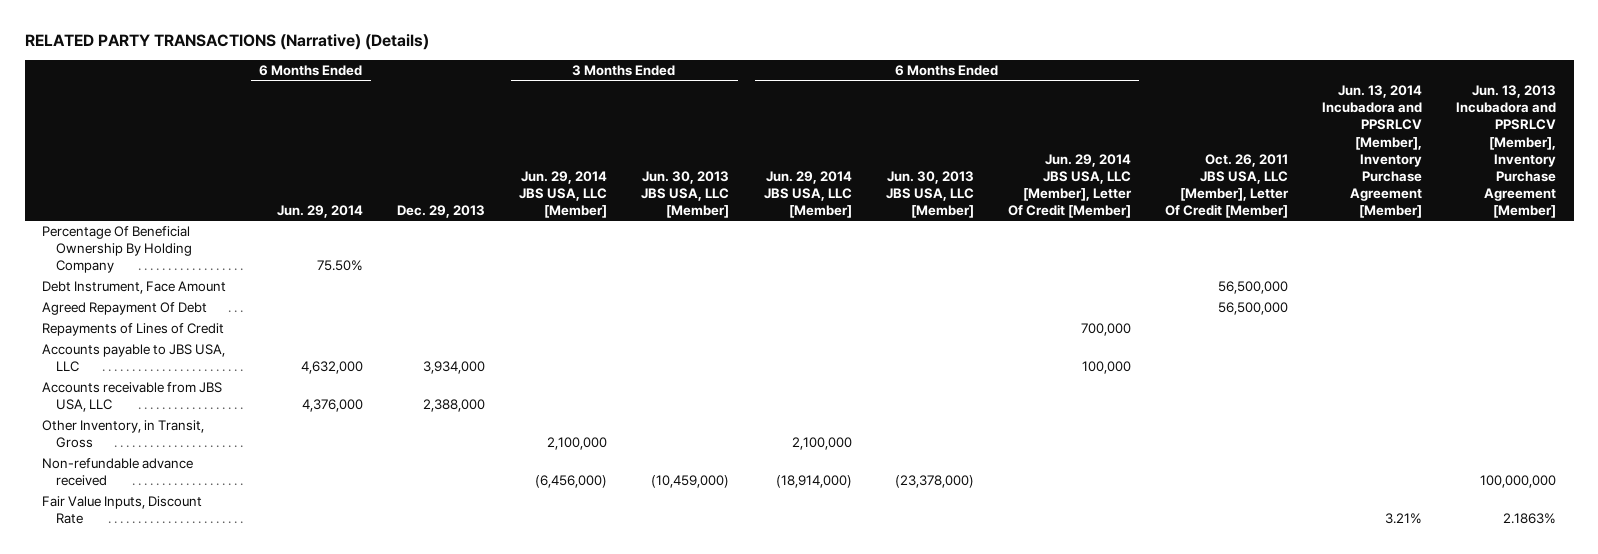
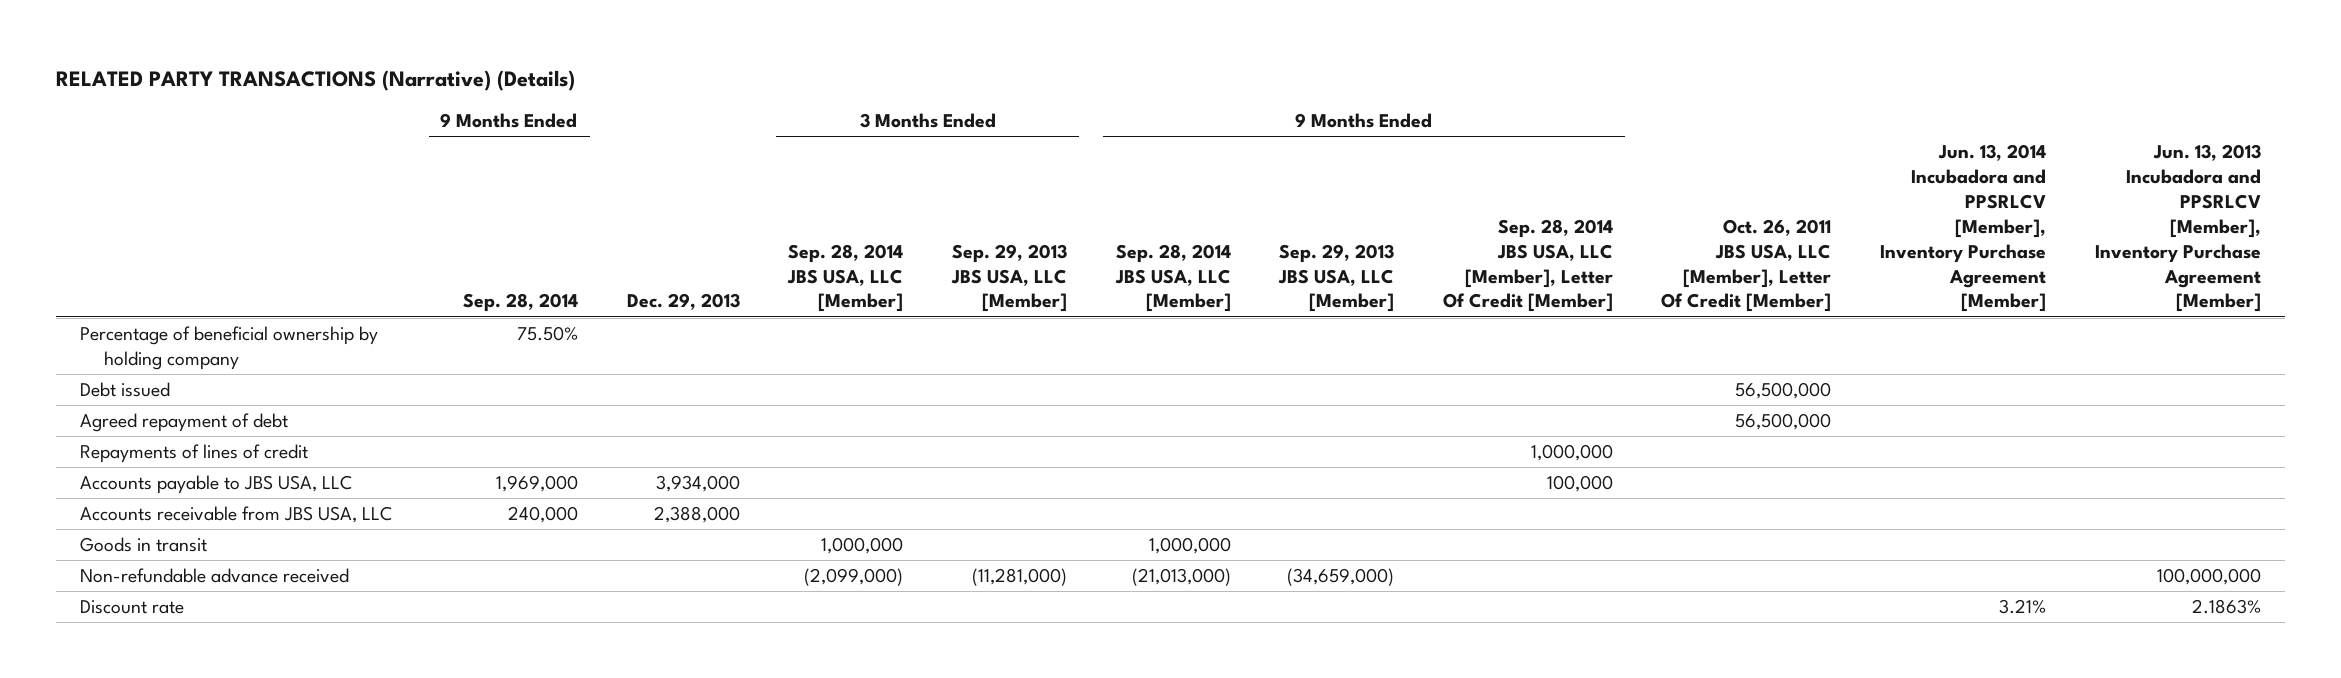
- | 6 Months Ended Jun. 29, 2014 | Dec. 29, 2013 | 3 Months Ended Jun. 29, 2014 JBS USA, LLC [Member] | 3 Months Ended Jun. 30, 2013 JBS USA, LLC [Member] | 6 Months Ended Jun. 29, 2014 JBS USA, LLC [Member] | 6 Months Ended Jun. 30, 2013 JBS USA, LLC [Member] | 6 Months Ended Jun. 29, 2014 JBS USA, LLC [Member], Letter Of Credit [Member] | Oct. 26, 2011 JBS USA, LLC [Member], Letter Of Credit [Member] | Jun. 13, 2014 Incubadora and PPSRLCV [Member], Inventory Purchase Agreement [Member] | Jun. 13, 2013 Incubadora and PPSRLCV [Member], Inventory Purchase Agreement [Member]
+ | 9 Months Ended Sep. 28, 2014 | Dec. 29, 2013 | 3 Months Ended Sep. 28, 2014 JBS USA, LLC [Member] | 3 Months Ended Sep. 29, 2013 JBS USA, LLC [Member] | 9 Months Ended Sep. 28, 2014 JBS USA, LLC [Member] | 9 Months Ended Sep. 29, 2013 JBS USA, LLC [Member] | 9 Months Ended Sep. 28, 2014 JBS USA, LLC [Member], Letter Of Credit [Member] | Oct. 26, 2011 JBS USA, LLC [Member], Letter Of Credit [Member] | Jun. 13, 2014 Incubadora and PPSRLCV [Member], Inventory Purchase Agreement [Member] | Jun. 13, 2013 Incubadora and PPSRLCV [Member], Inventory Purchase Agreement [Member]
- Percentage Of Beneficial Ownership By Holding Company | 75.50% | | | | | | | | |
- Debt Instrument, Face Amount | | | | | | | | 56,500,000 | |
- Agreed Repayment Of Debt | | | | | | | | 56,500,000 | |
- Repayments of Lines of Credit | | | | | | | 700,000 | | |
+ Percentage of beneficial ownership by holding company | 75.50% | | | | | | | | |
+ Debt issued | | | | | | | | 56,500,000 | |
+ Agreed repayment of debt | | | | | | | | 56,500,000 | |
+ Repayments of lines of credit | | | | | | | 1,000,000 | | |
- Other Inventory, in Transit, Gross | | | 2,100,000 | | 2,100,000 | | | | |
+ Goods in transit | | | 1,000,000 | | 1,000,000 | | | | |
- Fair Value Inputs, Discount Rate | | | | | | | | | 3.21% | 2.1863%
+ Discount rate | | | | | | | | | 3.21% | 2.1863%

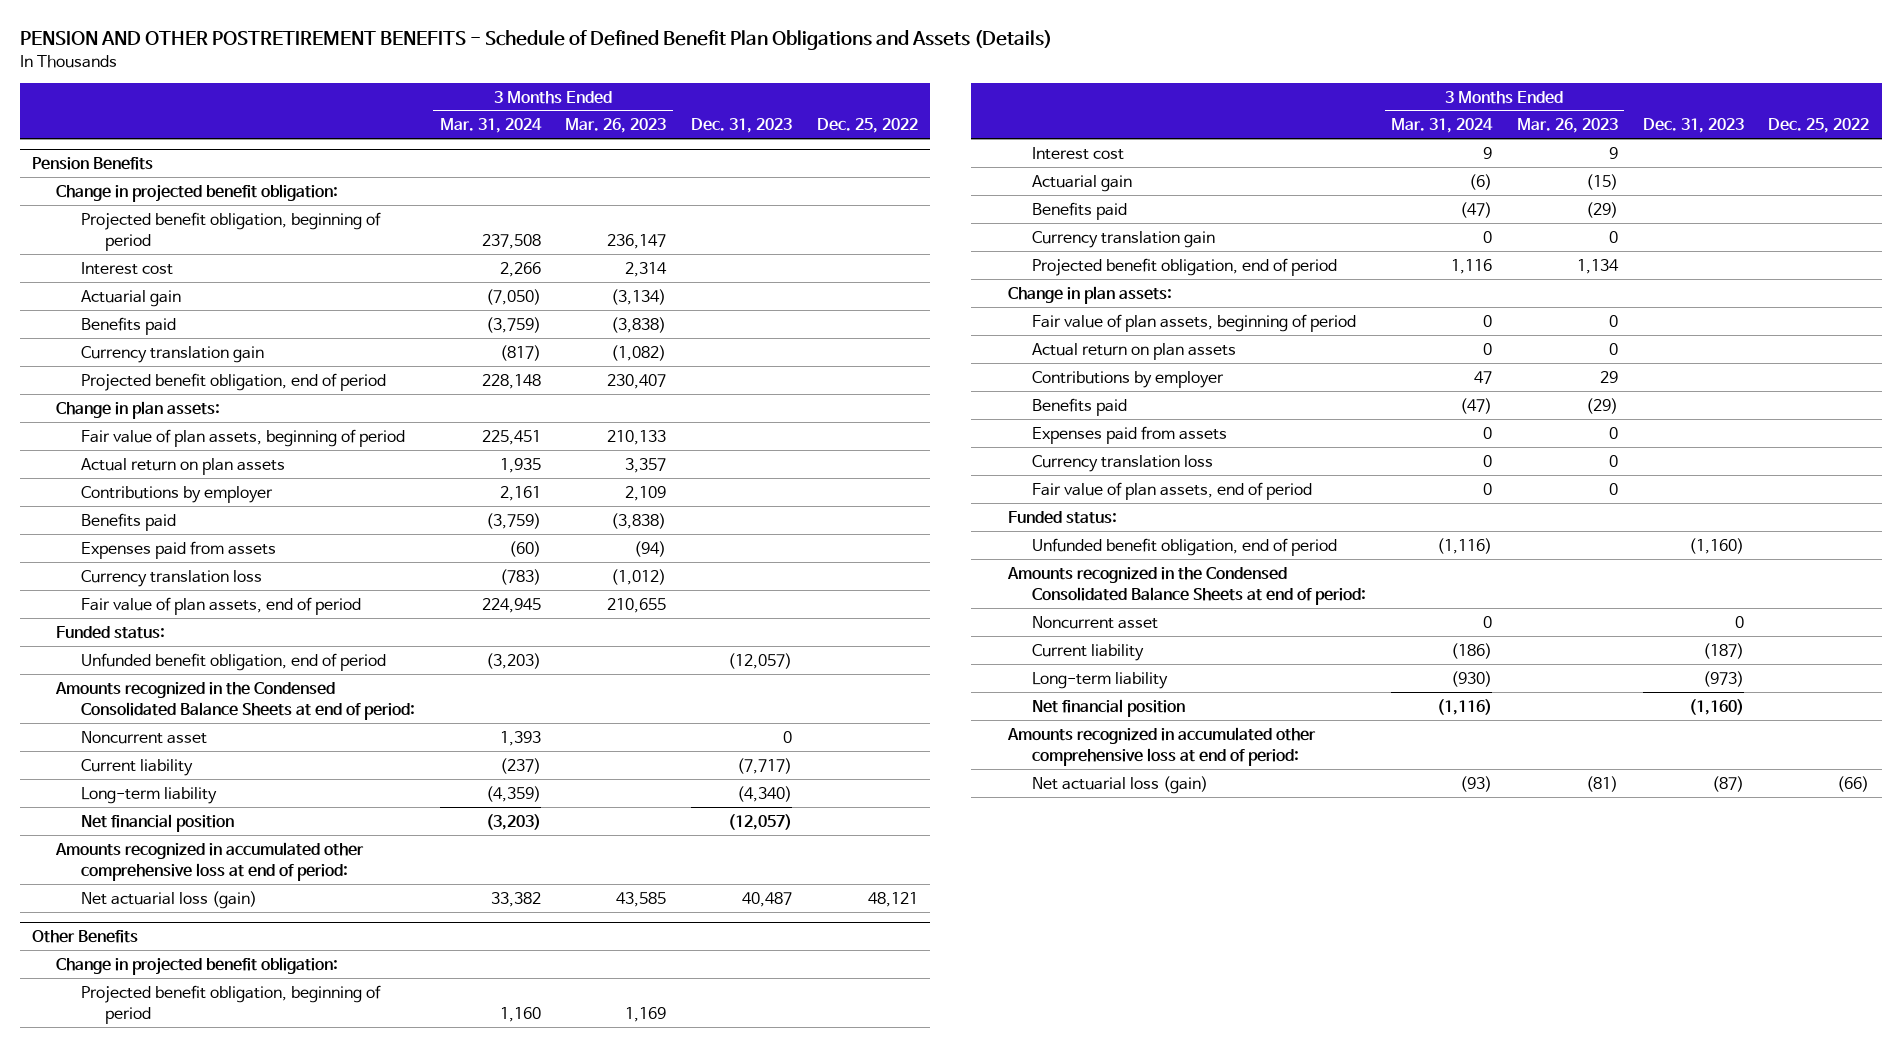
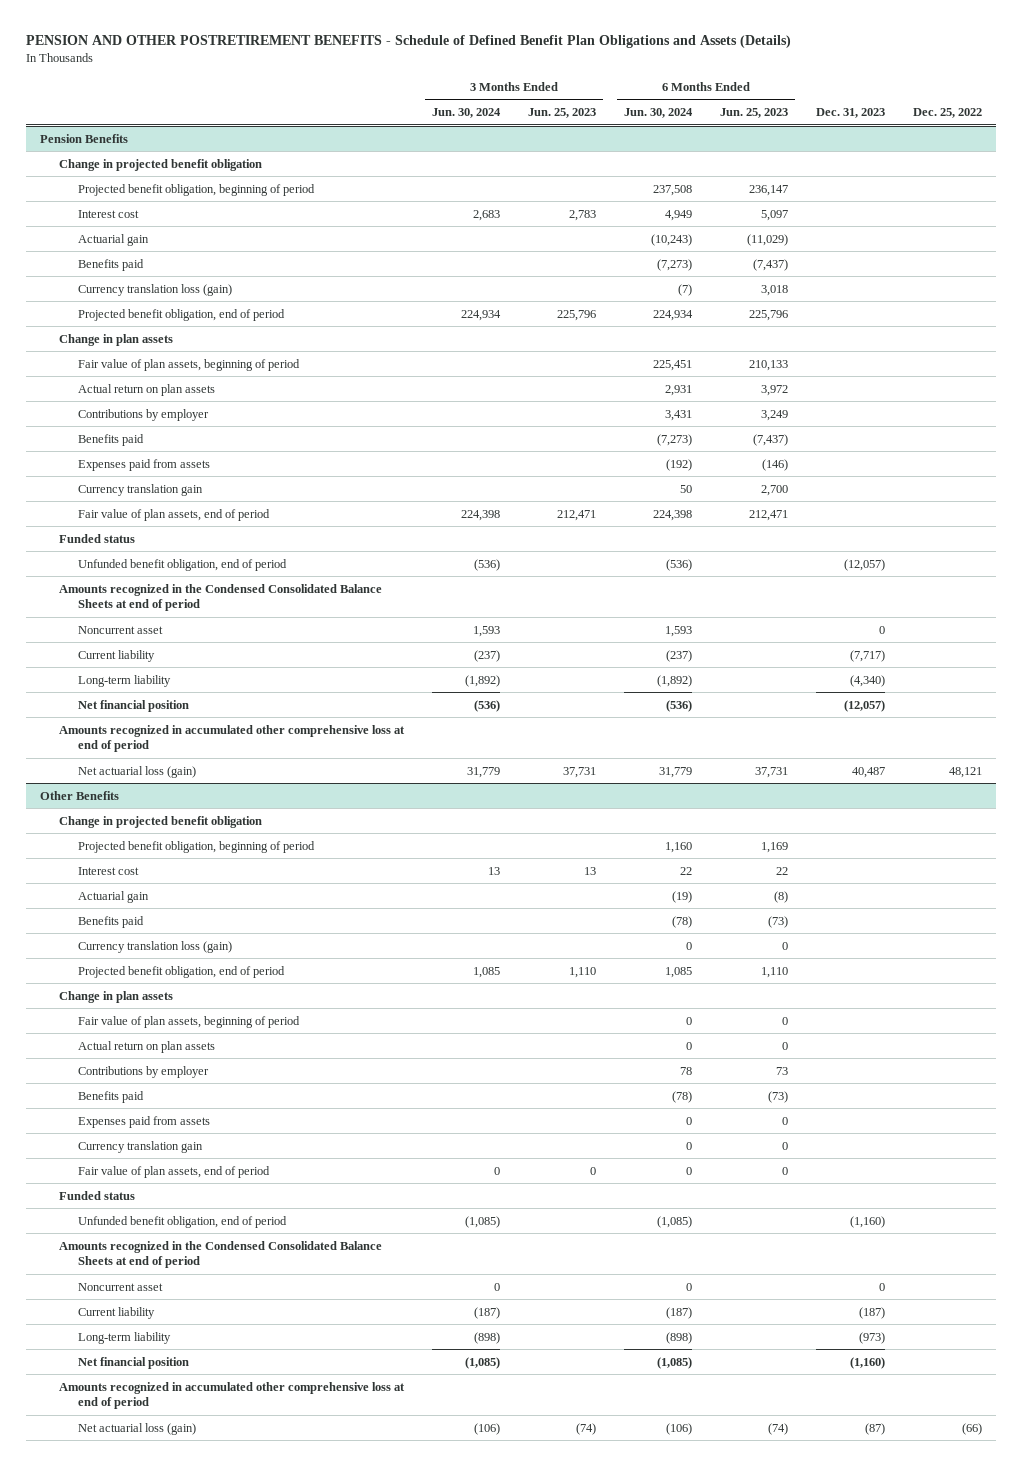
- | 3 Months Ended Mar. 31, 2024 | 3 Months Ended Mar. 26, 2023 | Dec. 31, 2023 | Dec. 25, 2022
+ | 3 Months Ended Jun. 30, 2024 | 3 Months Ended Jun. 25, 2023 | 6 Months Ended Jun. 30, 2024 | 6 Months Ended Jun. 25, 2023 | Dec. 31, 2023 | Dec. 25, 2022
@ Pension Benefits
- Change in projected benefit obligation:
+ Change in projected benefit obligation
+ Currency translation loss (gain) | | | (7) | 3,018 | |
- Change in plan assets:
+ Change in plan assets
- Currency translation loss | (783) | (1,012) | |
moved down: Currency translation gain | | | 50 | 2,700 | |
- Funded status:
+ Funded status
- Amounts recognized in the Condensed Consolidated Balance Sheets at end of period:
+ Amounts recognized in the Condensed Consolidated Balance Sheets at end of period
- Amounts recognized in accumulated other comprehensive loss at end of period:
+ Amounts recognized in accumulated other comprehensive loss at end of period
@ Other Benefits
- Change in projected benefit obligation:
+ Change in projected benefit obligation
+ Currency translation loss (gain) | | | 0 | 0 | |
- Change in plan assets:
+ Change in plan assets
- Currency translation loss | 0 | 0 | |
moved down: Currency translation gain | | | 0 | 0 | |
- Funded status:
+ Funded status
- Amounts recognized in the Condensed Consolidated Balance Sheets at end of period:
+ Amounts recognized in the Condensed Consolidated Balance Sheets at end of period
- Amounts recognized in accumulated other comprehensive loss at end of period:
+ Amounts recognized in accumulated other comprehensive loss at end of period

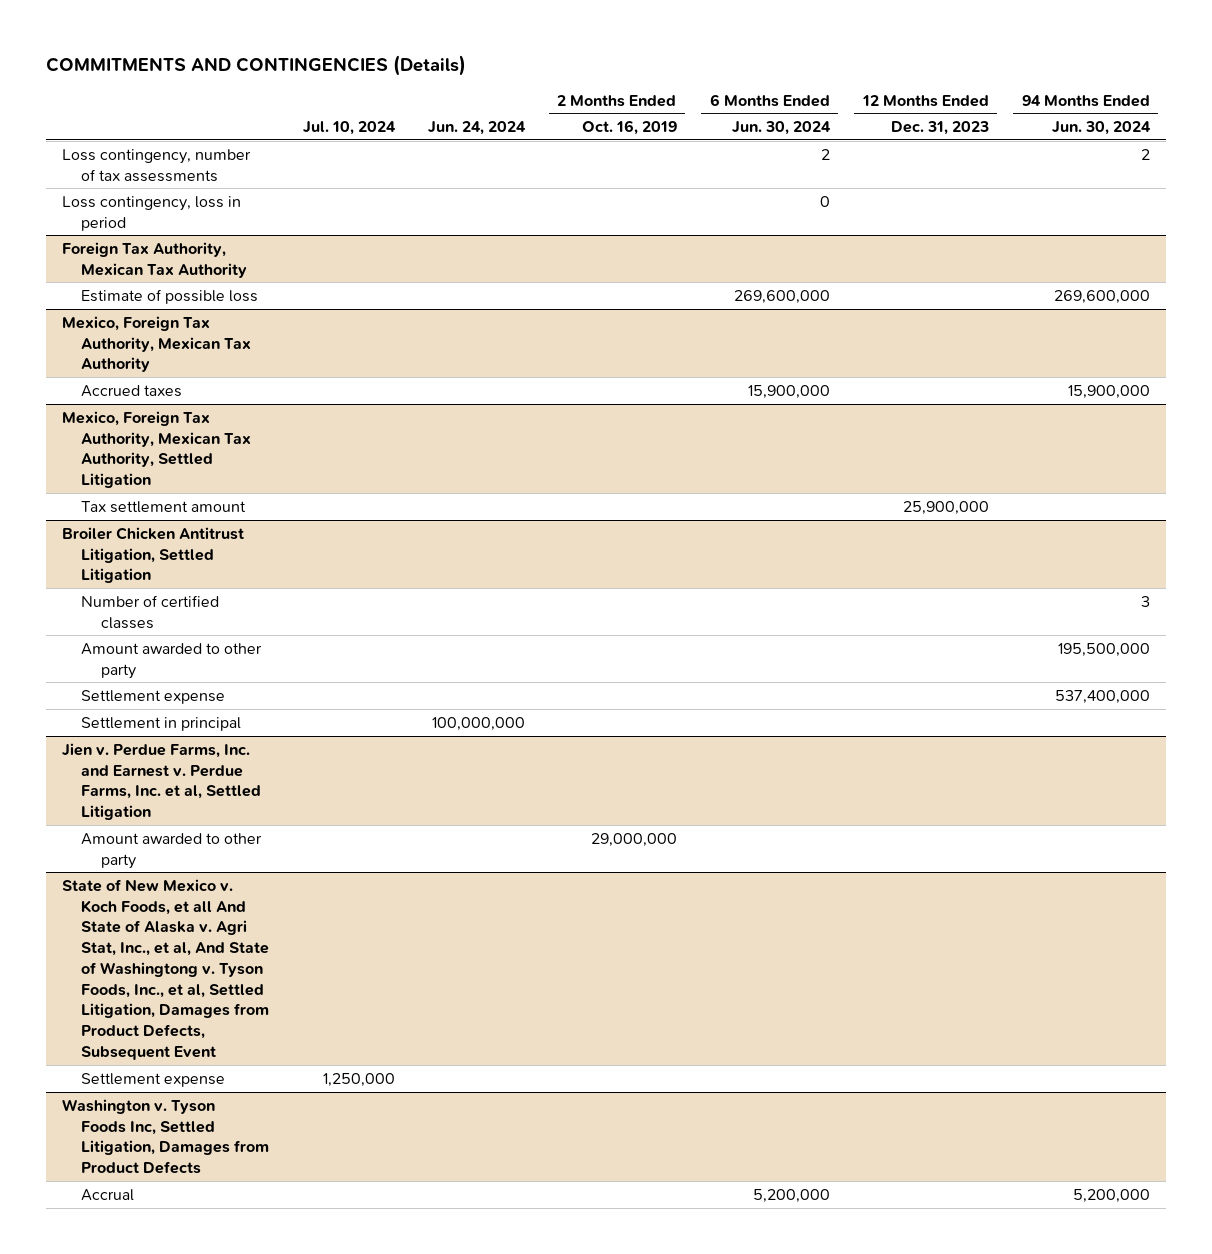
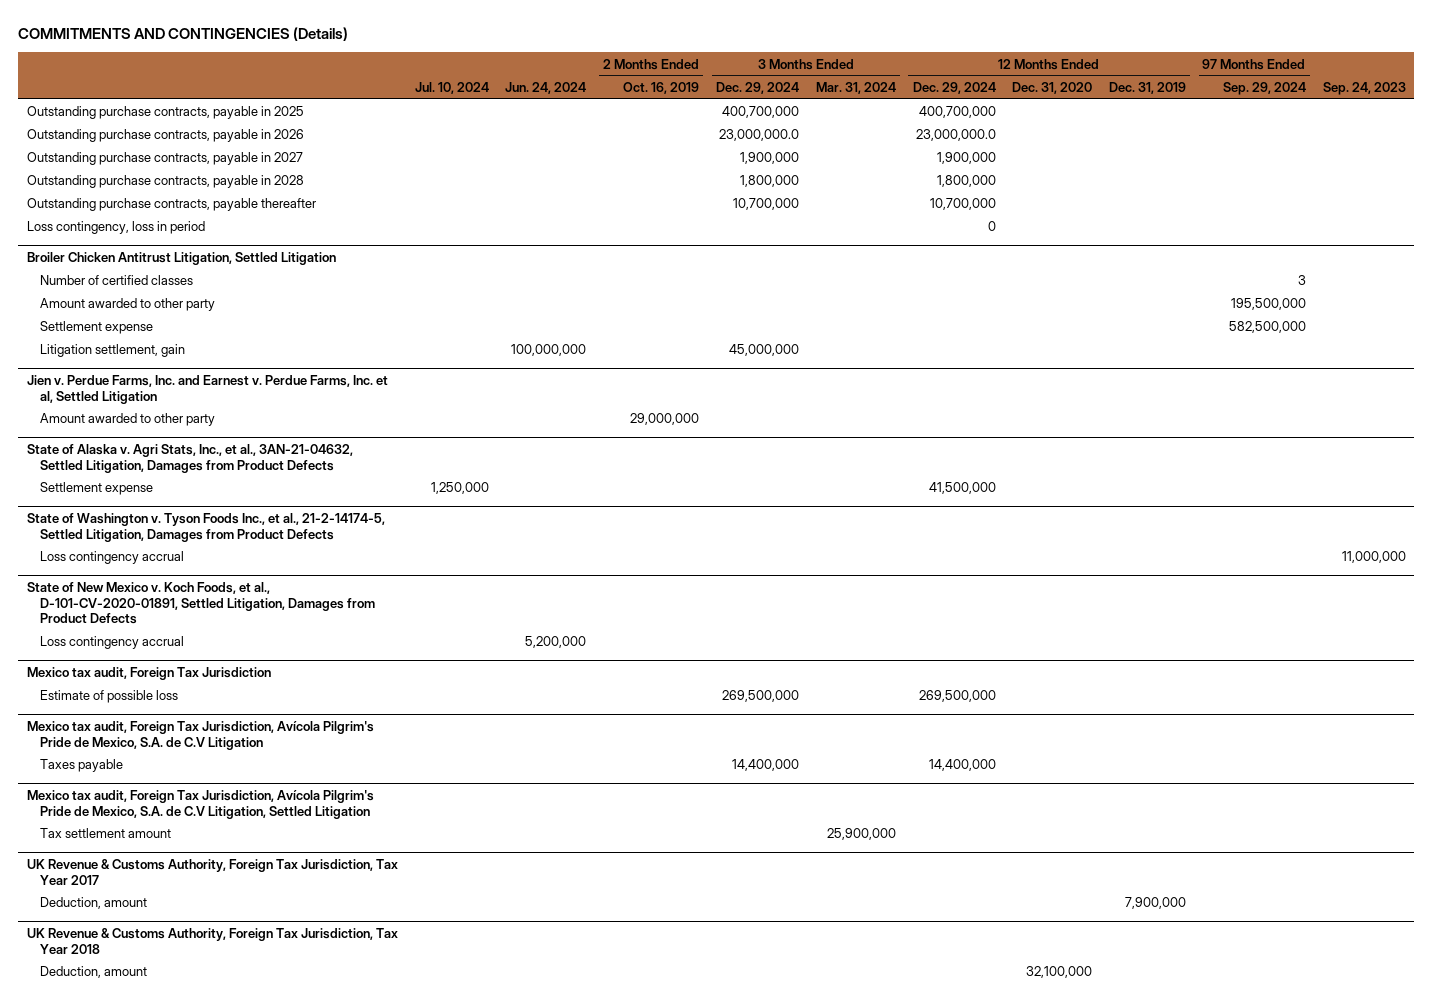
- | Jul. 10, 2024 | Jun. 24, 2024 | 2 Months Ended Oct. 16, 2019 | 6 Months Ended Jun. 30, 2024 | 12 Months Ended Dec. 31, 2023 | 94 Months Ended Jun. 30, 2024
+ | Jul. 10, 2024 | Jun. 24, 2024 | 2 Months Ended Oct. 16, 2019 | 3 Months Ended Dec. 29, 2024 | 3 Months Ended Mar. 31, 2024 | 12 Months Ended Dec. 29, 2024 | 12 Months Ended Dec. 31, 2020 | 12 Months Ended Dec. 31, 2019 | 97 Months Ended Sep. 29, 2024 | Sep. 24, 2023
- Loss contingency, number of tax assessments | | | | 2 | | 2
+ Outstanding purchase contracts, payable in 2025 | | | | 400,700,000 | | 400,700,000 | | | |
+ Outstanding purchase contracts, payable in 2026 | | | | 23,000,000.0 | | 23,000,000.0 | | | |
+ Outstanding purchase contracts, payable in 2027 | | | | 1,900,000 | | 1,900,000 | | | |
+ Outstanding purchase contracts, payable in 2028 | | | | 1,800,000 | | 1,800,000 | | | |
+ Outstanding purchase contracts, payable thereafter | | | | 10,700,000 | | 10,700,000 | | | |
- Foreign Tax Authority, Mexican Tax Authority
- Estimate of possible loss | | | | 269,600,000 | | 269,600,000
- Mexico, Foreign Tax Authority, Mexican Tax Authority
- Accrued taxes | | | | 15,900,000 | | 15,900,000
- Mexico, Foreign Tax Authority, Mexican Tax Authority, Settled Litigation
- Tax settlement amount | | | | | 25,900,000 |
@ Broiler Chicken Antitrust Litigation, Settled Litigation
- Settlement in principal | | 100,000,000 | | | |
+ Litigation settlement, gain | | 100,000,000 | | 45,000,000 | | | | | |
- State of New Mexico v. Koch Foods, et all And State of Alaska v. Agri Stat, Inc., et al, And State of Washingtong v. Tyson Foods, Inc., et al, Settled Litigation, Damages from Product Defects, Subsequent Event
+ State of Alaska v. Agri Stats, Inc., et al., 3AN-21-04632, Settled Litigation, Damages from Product Defects
- Washington v. Tyson Foods Inc, Settled Litigation, Damages from Product Defects
- Accrual | | | | 5,200,000 | | 5,200,000
+ State of Washington v. Tyson Foods Inc., et al., 21-2-14174-5, Settled Litigation, Damages from Product Defects
+ Loss contingency accrual | | | | | | | | | | 11,000,000
+ State of New Mexico v. Koch Foods, et al., D-101-CV-2020-01891, Settled Litigation, Damages from Product Defects
+ Loss contingency accrual | | 5,200,000 | | | | | | | |
+ Mexico tax audit, Foreign Tax Jurisdiction
+ Estimate of possible loss | | | | 269,500,000 | | 269,500,000 | | | |
+ Mexico tax audit, Foreign Tax Jurisdiction, Avícola Pilgrim's Pride de Mexico, S.A. de C.V Litigation
+ Taxes payable | | | | 14,400,000 | | 14,400,000 | | | |
+ Mexico tax audit, Foreign Tax Jurisdiction, Avícola Pilgrim's Pride de Mexico, S.A. de C.V Litigation, Settled Litigation
+ Tax settlement amount | | | | | 25,900,000 | | | | |
+ UK Revenue & Customs Authority, Foreign Tax Jurisdiction, Tax Year 2017
+ Deduction, amount | | | | | | | | 7,900,000 | |
+ UK Revenue & Customs Authority, Foreign Tax Jurisdiction, Tax Year 2018
+ Deduction, amount | | | | | | | 32,100,000 | | |

